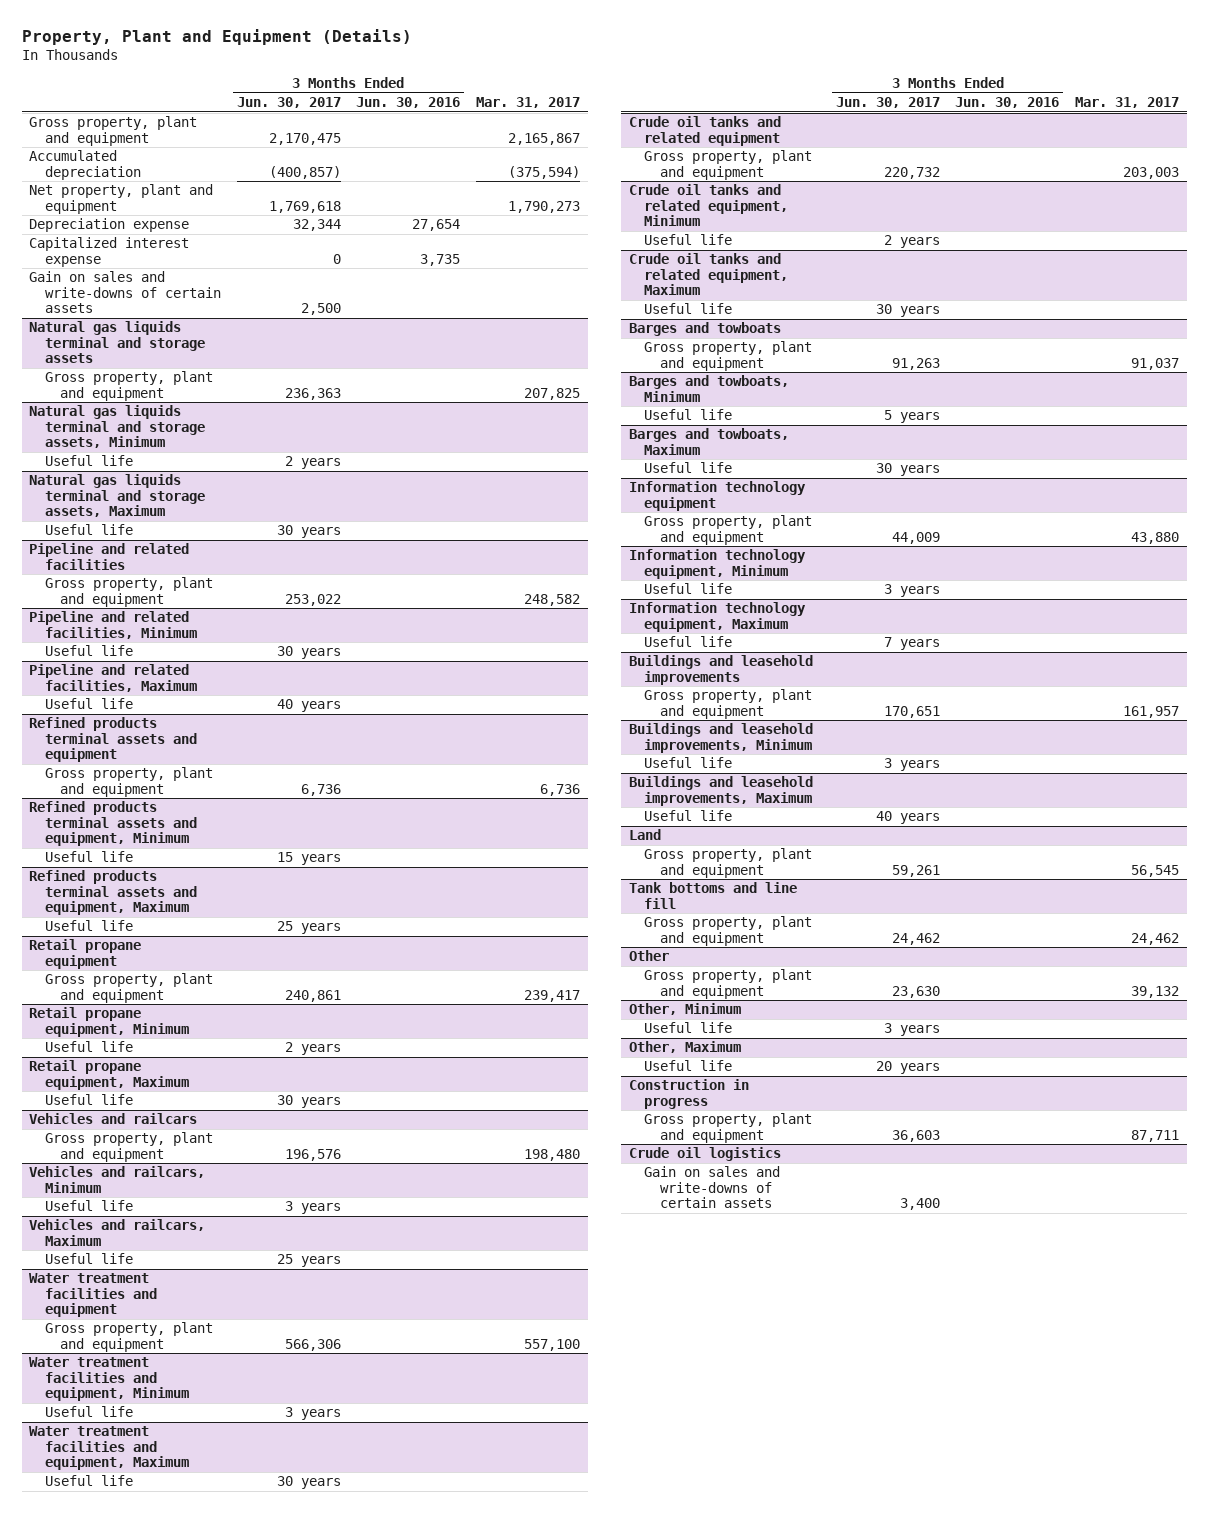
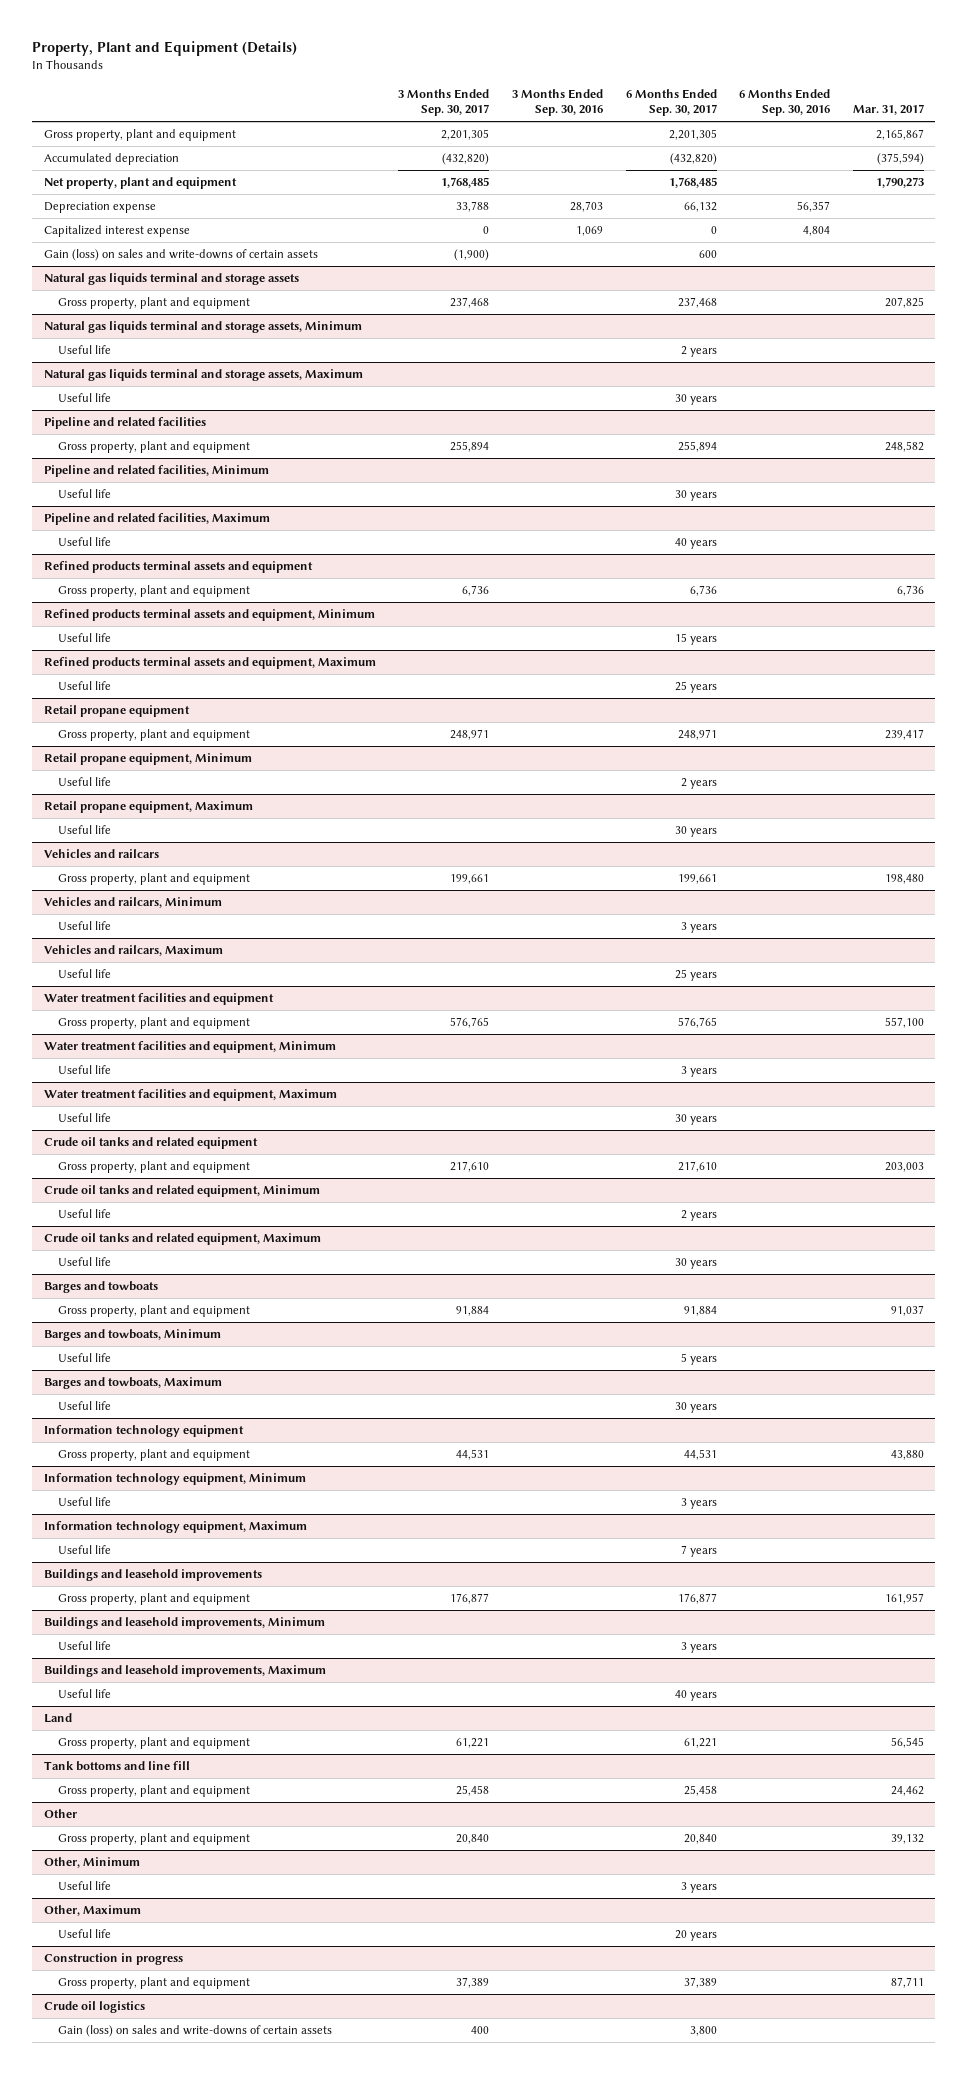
- | 3 Months Ended Jun. 30, 2017 | 3 Months Ended Jun. 30, 2016 | Mar. 31, 2017
+ | 3 Months Ended Sep. 30, 2017 | 3 Months Ended Sep. 30, 2016 | 6 Months Ended Sep. 30, 2017 | 6 Months Ended Sep. 30, 2016 | Mar. 31, 2017
- Gain on sales and write-downs of certain assets | 2,500 | |
+ Gain (loss) on sales and write-downs of certain assets | (1,900) | | 600 | |
@ Crude oil logistics
- Gain on sales and write-downs of certain assets | 3,400 | |
+ Gain (loss) on sales and write-downs of certain assets | 400 | | 3,800 | |

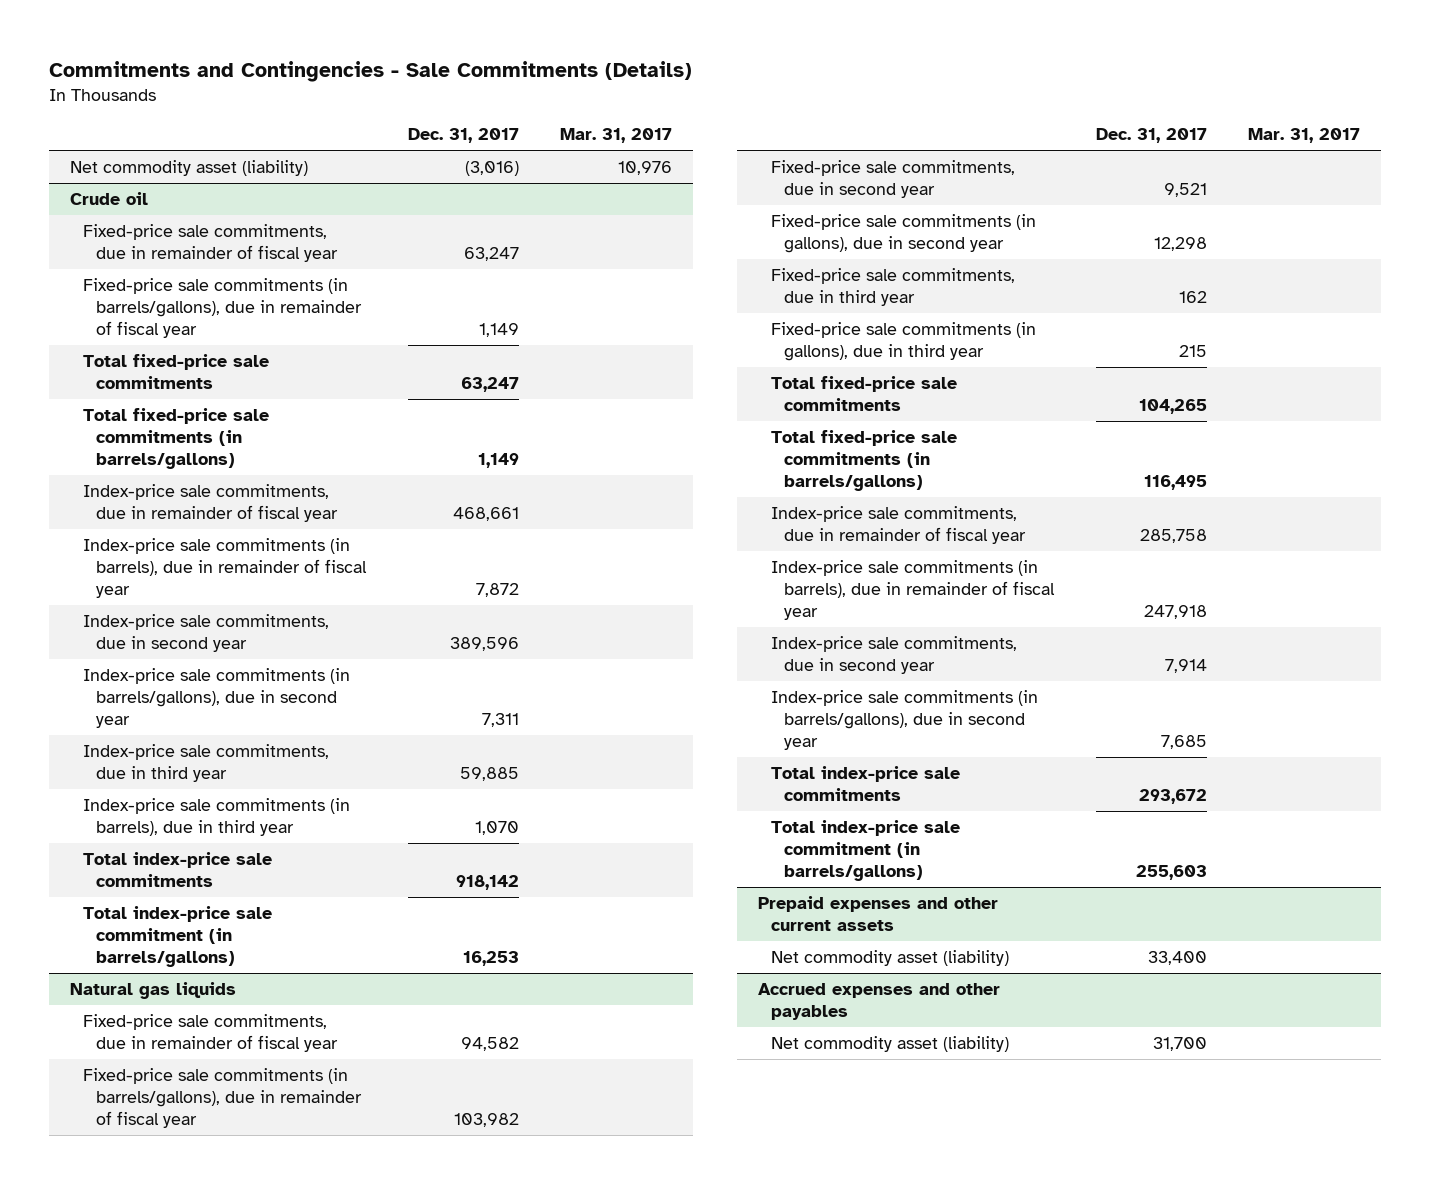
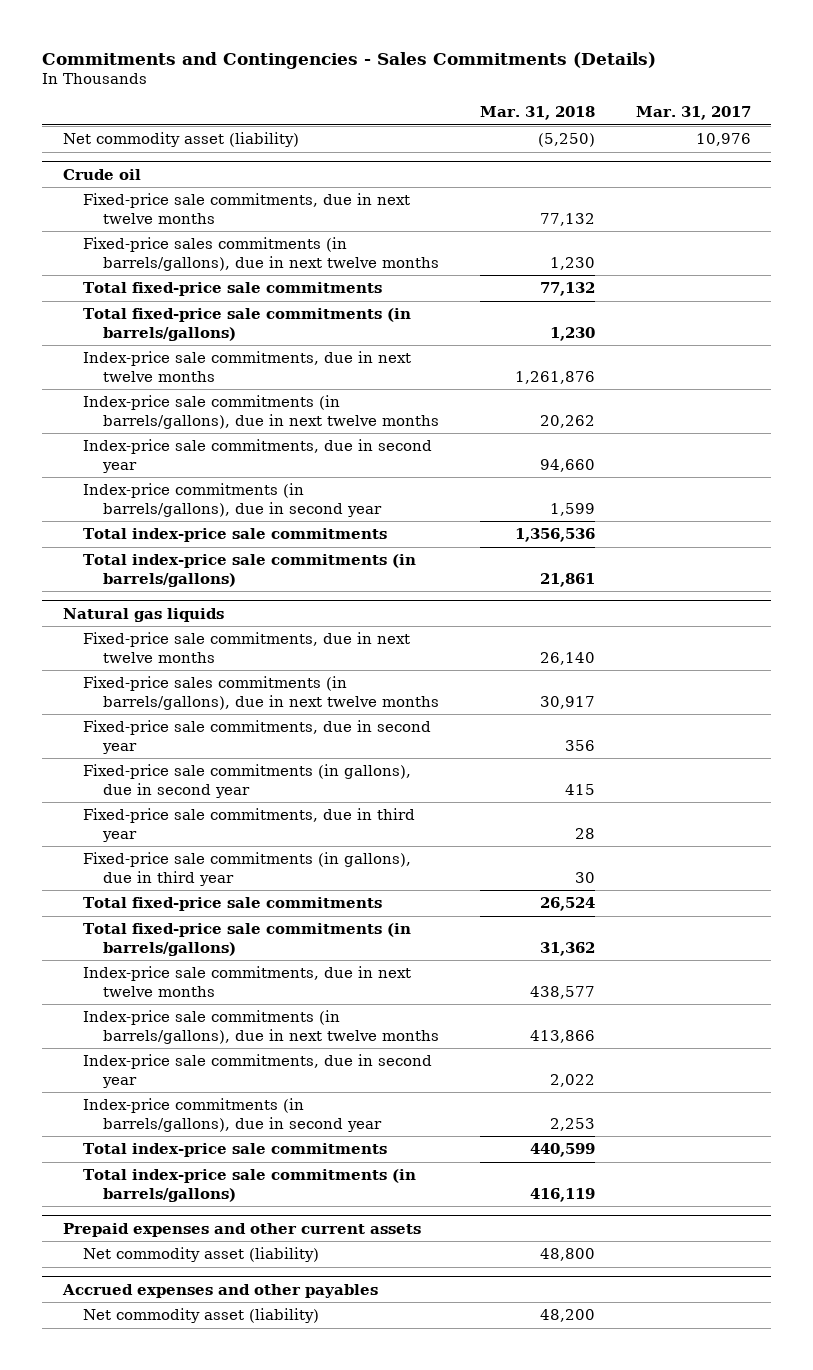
- Commitments and Contingencies - Sale Commitments (Details)
+ Commitments and Contingencies - Sales Commitments (Details)
- | Dec. 31, 2017 | Mar. 31, 2017
+ | Mar. 31, 2018 | Mar. 31, 2017
@ Crude oil
- Fixed-price sale commitments, due in remainder of fiscal year | 63,247 |
- Fixed-price sale commitments (in barrels/gallons), due in remainder of fiscal year | 1,149 |
+ Fixed-price sale commitments, due in next twelve months | 77,132 |
+ Fixed-price sales commitments (in barrels/gallons), due in next twelve months | 1,230 |
- Index-price sale commitments, due in remainder of fiscal year | 468,661 |
- Index-price sale commitments (in barrels), due in remainder of fiscal year | 7,872 |
+ Index-price sale commitments, due in next twelve months | 1,261,876 |
+ Index-price sale commitments (in barrels/gallons), due in next twelve months | 20,262 |
- Index-price sale commitments (in barrels/gallons), due in second year | 7,311 |
- Index-price sale commitments, due in third year | 59,885 |
- Index-price sale commitments (in barrels), due in third year | 1,070 |
+ Index-price commitments (in barrels/gallons), due in second year | 1,599 |
- Total index-price sale commitment (in barrels/gallons) | 16,253 |
+ Total index-price sale commitments (in barrels/gallons) | 21,861 |
@ Natural gas liquids
- Fixed-price sale commitments, due in remainder of fiscal year | 94,582 |
- Fixed-price sale commitments (in barrels/gallons), due in remainder of fiscal year | 103,982 |
+ Fixed-price sale commitments, due in next twelve months | 26,140 |
+ Fixed-price sales commitments (in barrels/gallons), due in next twelve months | 30,917 |
- Index-price sale commitments, due in remainder of fiscal year | 285,758 |
- Index-price sale commitments (in barrels), due in remainder of fiscal year | 247,918 |
+ Index-price sale commitments, due in next twelve months | 438,577 |
+ Index-price sale commitments (in barrels/gallons), due in next twelve months | 413,866 |
- Index-price sale commitments (in barrels/gallons), due in second year | 7,685 |
+ Index-price commitments (in barrels/gallons), due in second year | 2,253 |
- Total index-price sale commitment (in barrels/gallons) | 255,603 |
+ Total index-price sale commitments (in barrels/gallons) | 416,119 |

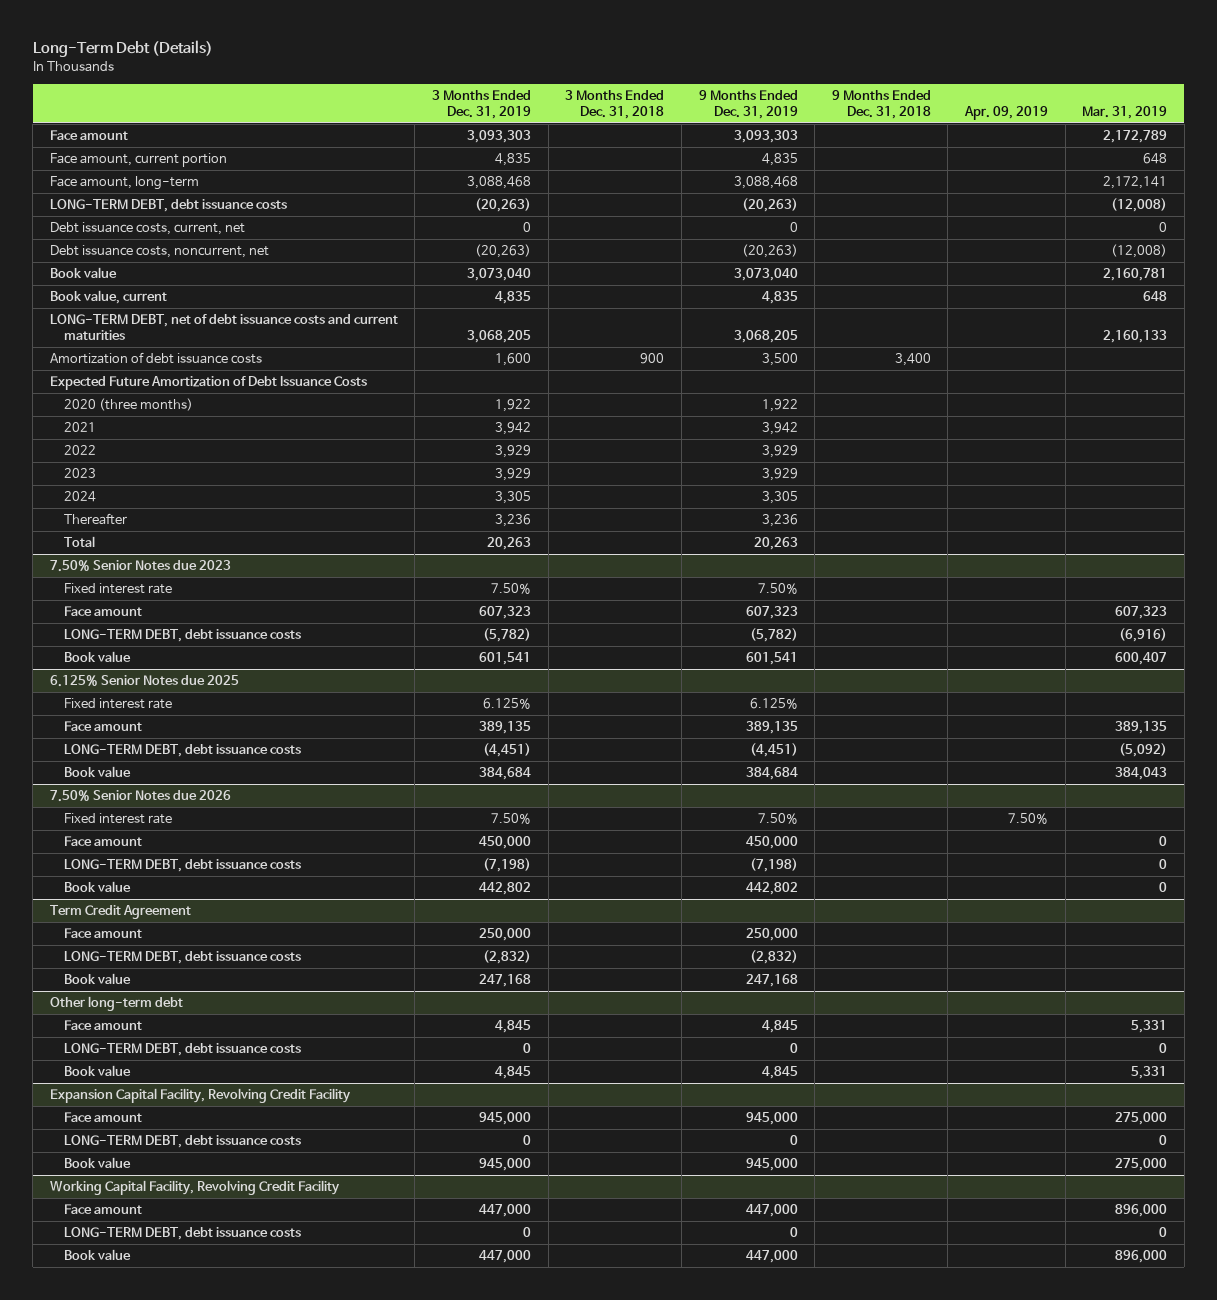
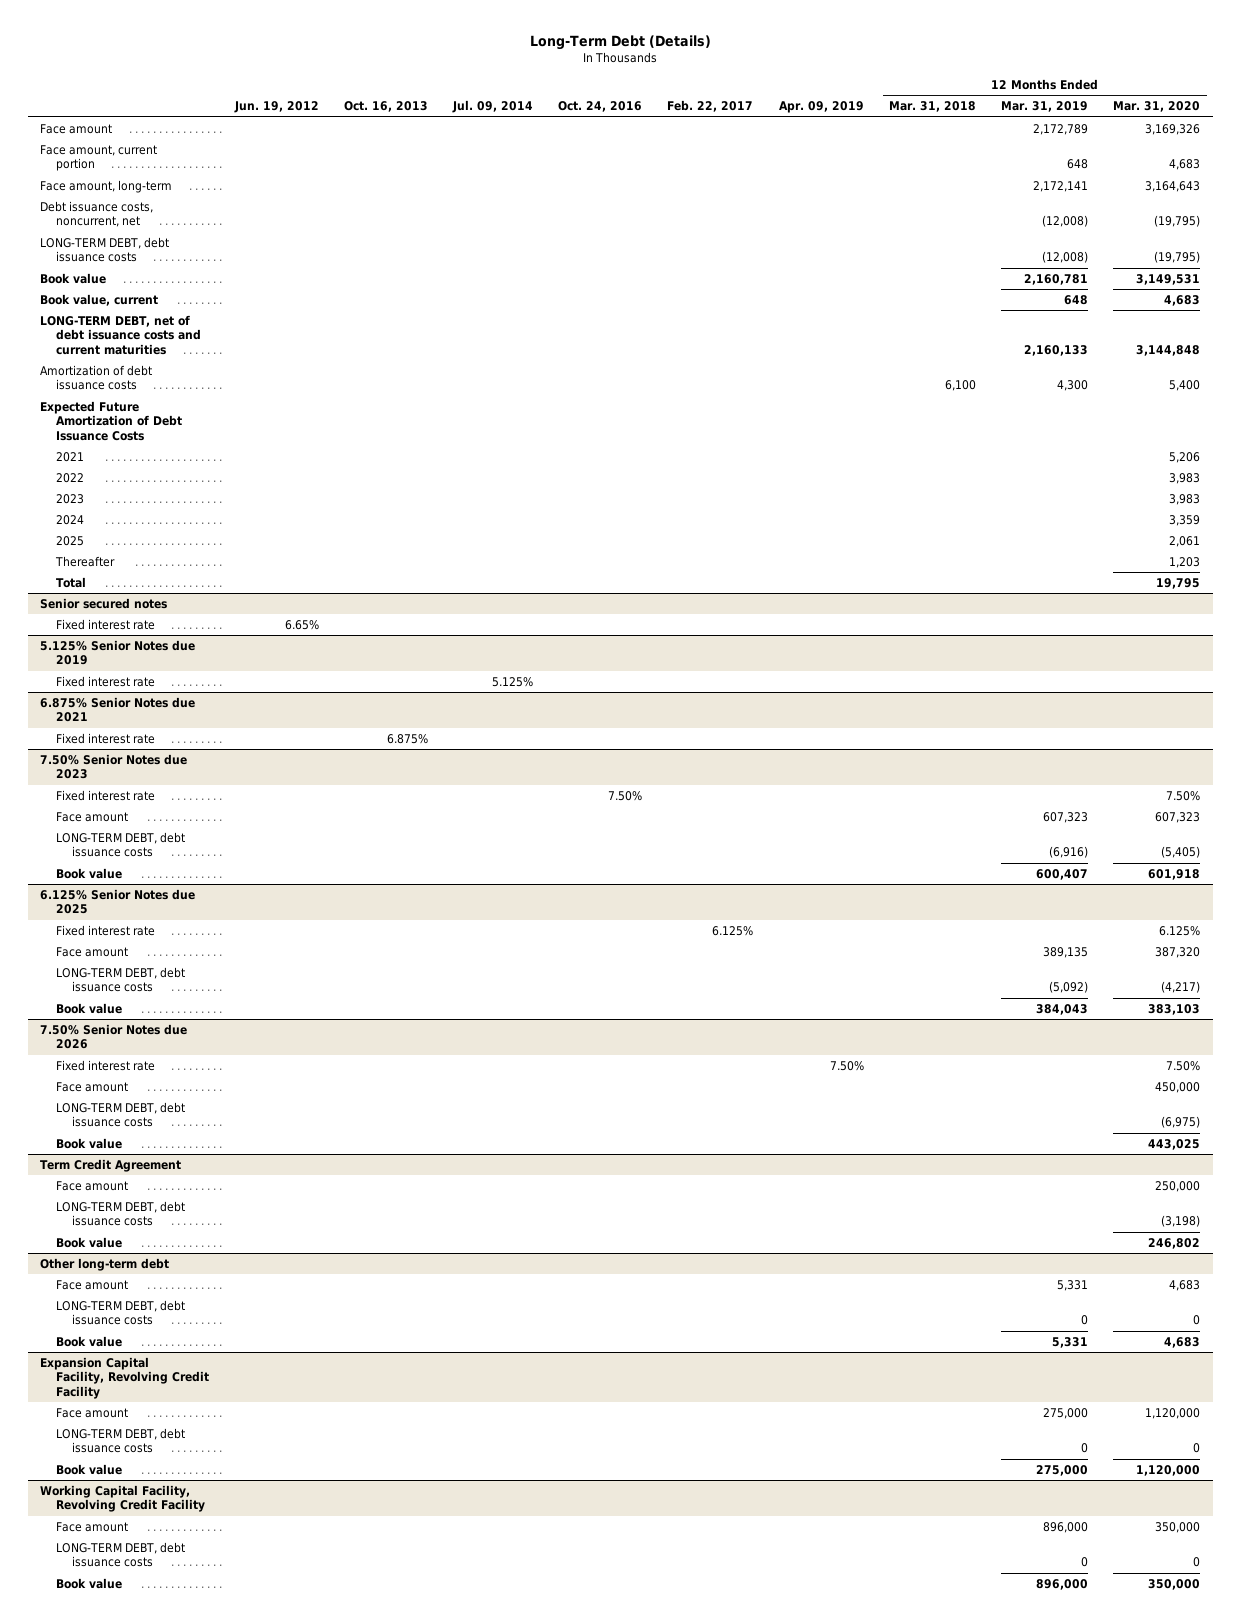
- | 3 Months Ended Dec. 31, 2019 | 3 Months Ended Dec. 31, 2018 | 9 Months Ended Dec. 31, 2019 | 9 Months Ended Dec. 31, 2018 | Apr. 09, 2019 | Mar. 31, 2019
+ | Jun. 19, 2012 | Oct. 16, 2013 | Jul. 09, 2014 | Oct. 24, 2016 | Feb. 22, 2017 | Apr. 09, 2019 | 12 Months Ended Mar. 31, 2018 | 12 Months Ended Mar. 31, 2019 | 12 Months Ended Mar. 31, 2020
- Debt issuance costs, current, net | 0 | | 0 | | | 0
moved down: LONG-TERM DEBT, debt issuance costs | | | | | | | | (12,008) | (19,795)
- 2020 (three months) | 1,922 | | 1,922 | | |
+ 2025 | | | | | | | | | 2,061
+ Senior secured notes
+ Fixed interest rate | 6.65% | | | | | | | |
+ 5.125% Senior Notes due 2019
+ Fixed interest rate | | | 5.125% | | | | | |
+ 6.875% Senior Notes due 2021
+ Fixed interest rate | | 6.875% | | | | | | |

